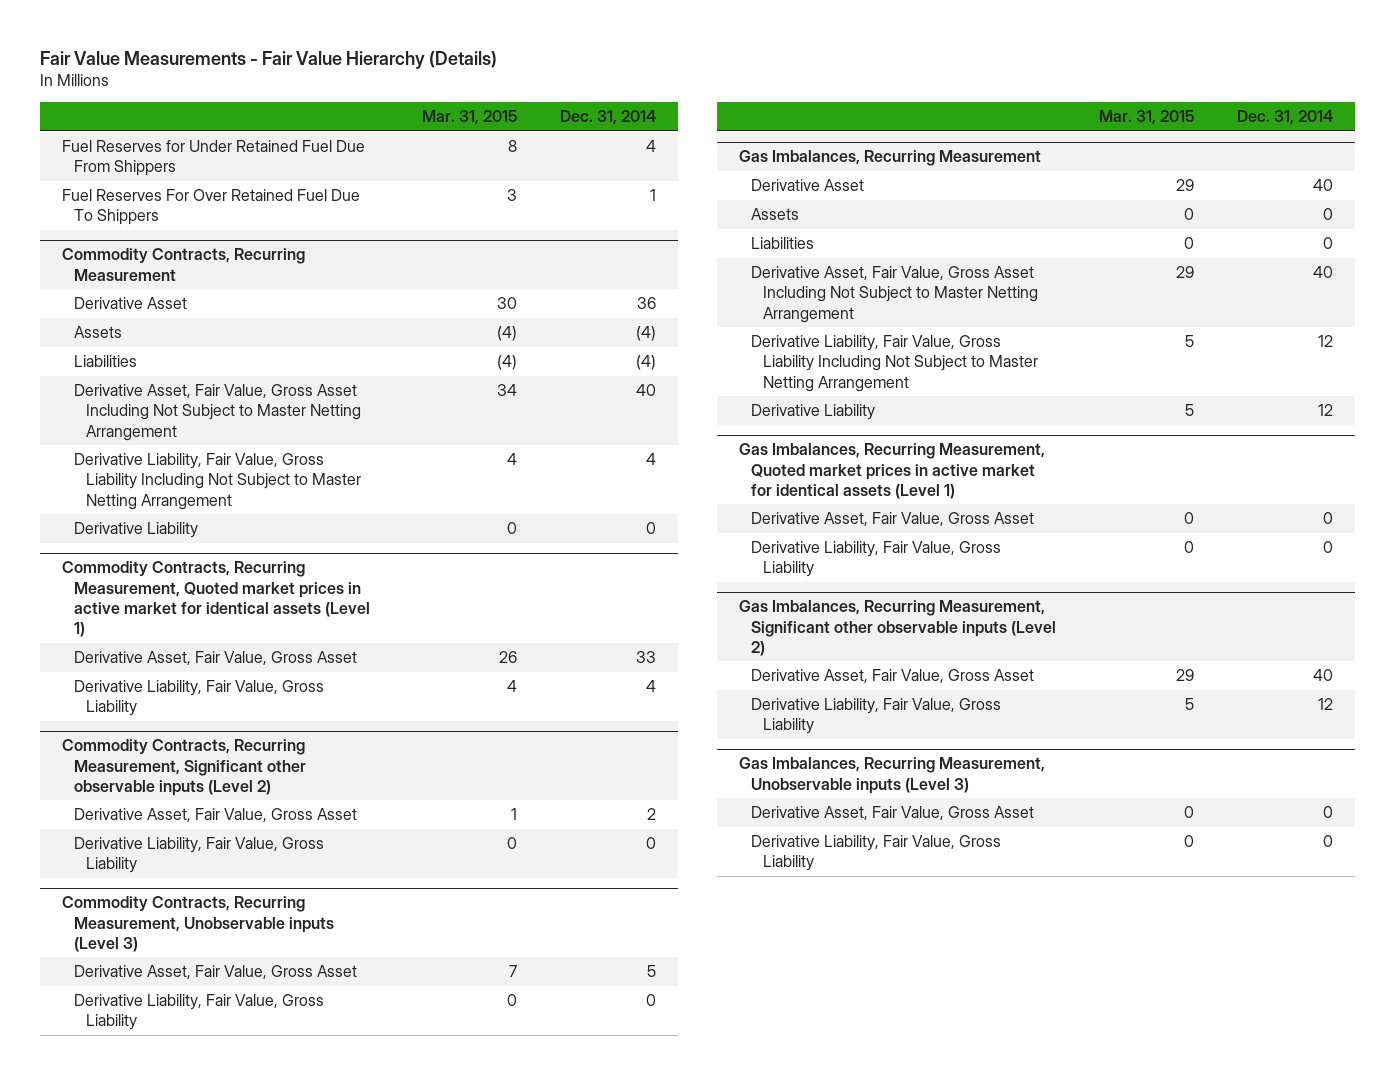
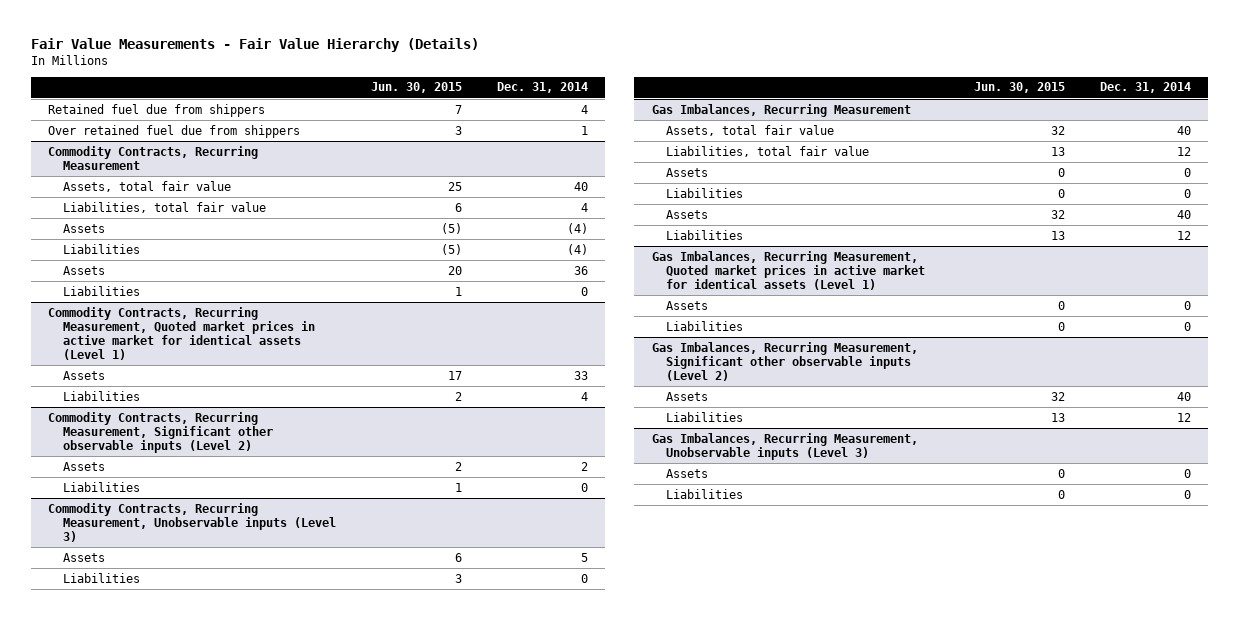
- | Mar. 31, 2015 | Dec. 31, 2014
+ | Jun. 30, 2015 | Dec. 31, 2014
- Fuel Reserves for Under Retained Fuel Due From Shippers | 8 | 4
- Fuel Reserves For Over Retained Fuel Due To Shippers | 3 | 1
+ Retained fuel due from shippers | 7 | 4
+ Over retained fuel due from shippers | 3 | 1
@ Commodity Contracts, Recurring Measurement
- Derivative Asset | 30 | 36
+ Assets, total fair value | 25 | 40
+ Liabilities, total fair value | 6 | 4
- Derivative Asset, Fair Value, Gross Asset Including Not Subject to Master Netting Arrangement | 34 | 40
- Derivative Liability, Fair Value, Gross Liability Including Not Subject to Master Netting Arrangement | 4 | 4
- Derivative Liability | 0 | 0
+ Assets | 20 | 36
+ Liabilities | 1 | 0
@ Commodity Contracts, Recurring Measurement, Quoted market prices in active market for identical assets (Level 1)
- Derivative Asset, Fair Value, Gross Asset | 26 | 33
- Derivative Liability, Fair Value, Gross Liability | 4 | 4
+ Assets | 17 | 33
+ Liabilities | 2 | 4
@ Commodity Contracts, Recurring Measurement, Significant other observable inputs (Level 2)
- Derivative Asset, Fair Value, Gross Asset | 1 | 2
- Derivative Liability, Fair Value, Gross Liability | 0 | 0
+ Assets | 2 | 2
+ Liabilities | 1 | 0
@ Commodity Contracts, Recurring Measurement, Unobservable inputs (Level 3)
- Derivative Asset, Fair Value, Gross Asset | 7 | 5
- Derivative Liability, Fair Value, Gross Liability | 0 | 0
+ Assets | 6 | 5
+ Liabilities | 3 | 0
@ Gas Imbalances, Recurring Measurement
- Derivative Asset | 29 | 40
+ Assets, total fair value | 32 | 40
+ Liabilities, total fair value | 13 | 12
- Derivative Asset, Fair Value, Gross Asset Including Not Subject to Master Netting Arrangement | 29 | 40
- Derivative Liability, Fair Value, Gross Liability Including Not Subject to Master Netting Arrangement | 5 | 12
- Derivative Liability | 5 | 12
+ Assets | 32 | 40
+ Liabilities | 13 | 12
@ Gas Imbalances, Recurring Measurement, Quoted market prices in active market for identical assets (Level 1)
- Derivative Asset, Fair Value, Gross Asset | 0 | 0
- Derivative Liability, Fair Value, Gross Liability | 0 | 0
+ Assets | 0 | 0
+ Liabilities | 0 | 0
@ Gas Imbalances, Recurring Measurement, Significant other observable inputs (Level 2)
- Derivative Asset, Fair Value, Gross Asset | 29 | 40
- Derivative Liability, Fair Value, Gross Liability | 5 | 12
+ Assets | 32 | 40
+ Liabilities | 13 | 12
@ Gas Imbalances, Recurring Measurement, Unobservable inputs (Level 3)
- Derivative Asset, Fair Value, Gross Asset | 0 | 0
- Derivative Liability, Fair Value, Gross Liability | 0 | 0
+ Assets | 0 | 0
+ Liabilities | 0 | 0

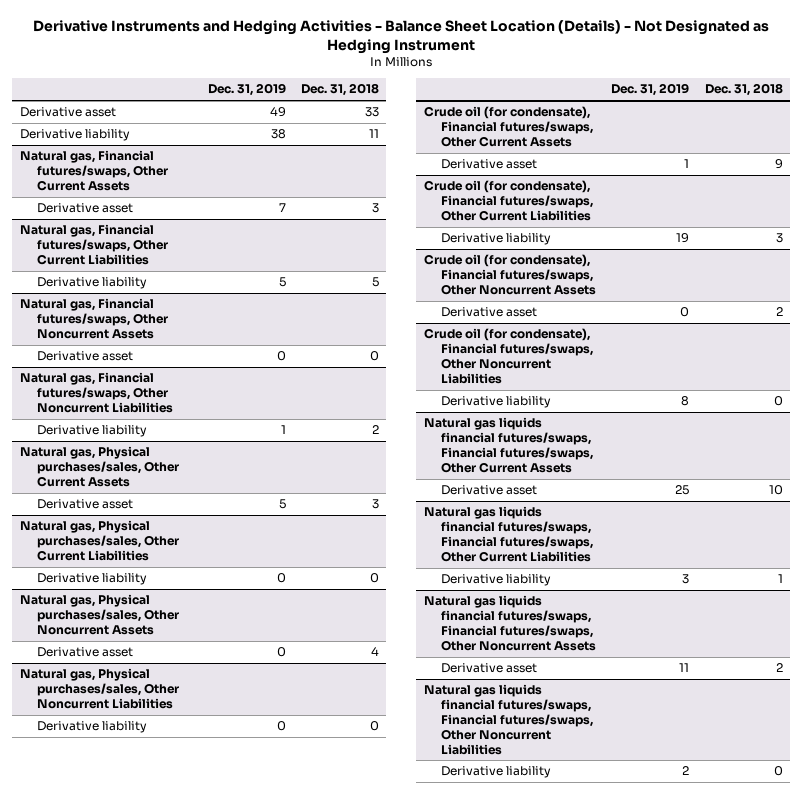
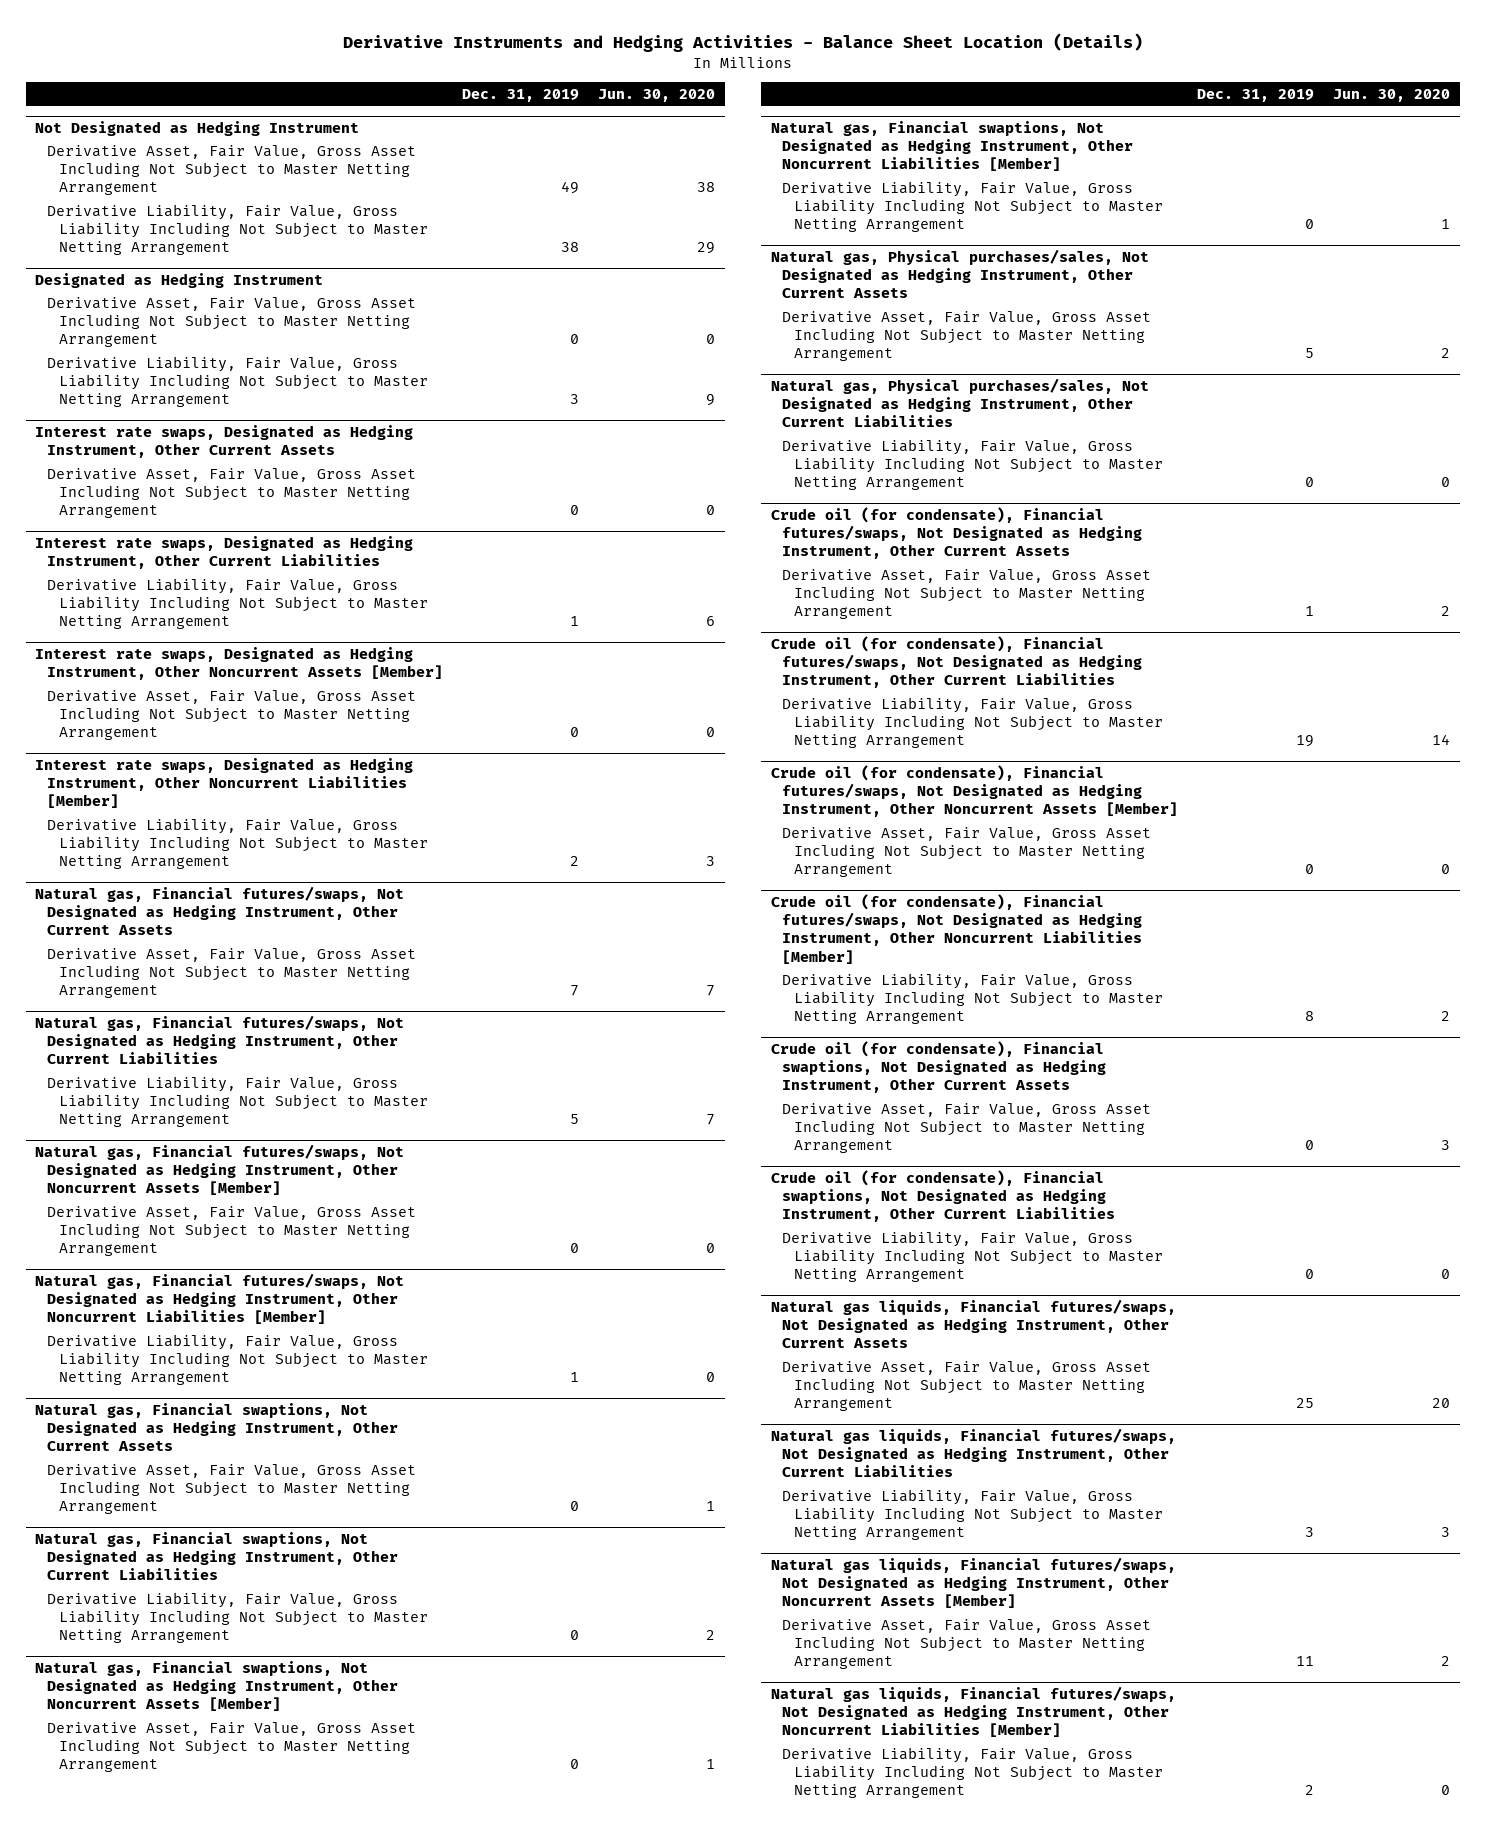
- Derivative Instruments and Hedging Activities - Balance Sheet Location (Details) - Not Designated as Hedging Instrument
+ Derivative Instruments and Hedging Activities - Balance Sheet Location (Details)
- | Dec. 31, 2019 | Dec. 31, 2018
+ | Dec. 31, 2019 | Jun. 30, 2020
- Derivative asset | 49 | 33
- Derivative liability | 38 | 11
- Natural gas, Financial futures/swaps, Other Current Assets
- Derivative asset | 7 | 3
- Natural gas, Financial futures/swaps, Other Current Liabilities
- Derivative liability | 5 | 5
- Natural gas, Financial futures/swaps, Other Noncurrent Assets
- Derivative asset | 0 | 0
- Natural gas, Financial futures/swaps, Other Noncurrent Liabilities
- Derivative liability | 1 | 2
- Natural gas, Physical purchases/sales, Other Current Assets
- Derivative asset | 5 | 3
- Natural gas, Physical purchases/sales, Other Current Liabilities
- Derivative liability | 0 | 0
- Natural gas, Physical purchases/sales, Other Noncurrent Assets
- Derivative asset | 0 | 4
- Natural gas, Physical purchases/sales, Other Noncurrent Liabilities
- Derivative liability | 0 | 0
- Crude oil (for condensate), Financial futures/swaps, Other Current Assets
- Derivative asset | 1 | 9
- Crude oil (for condensate), Financial futures/swaps, Other Current Liabilities
- Derivative liability | 19 | 3
- Crude oil (for condensate), Financial futures/swaps, Other Noncurrent Assets
- Derivative asset | 0 | 2
- Crude oil (for condensate), Financial futures/swaps, Other Noncurrent Liabilities
- Derivative liability | 8 | 0
- Natural gas liquids financial futures/swaps, Financial futures/swaps, Other Current Assets
- Derivative asset | 25 | 10
- Natural gas liquids financial futures/swaps, Financial futures/swaps, Other Current Liabilities
- Derivative liability | 3 | 1
- Natural gas liquids financial futures/swaps, Financial futures/swaps, Other Noncurrent Assets
- Derivative asset | 11 | 2
- Natural gas liquids financial futures/swaps, Financial futures/swaps, Other Noncurrent Liabilities
- Derivative liability | 2 | 0
+ Not Designated as Hedging Instrument
+ Derivative Asset, Fair Value, Gross Asset Including Not Subject to Master Netting Arrangement | 49 | 38
+ Derivative Liability, Fair Value, Gross Liability Including Not Subject to Master Netting Arrangement | 38 | 29
+ Designated as Hedging Instrument
+ Derivative Asset, Fair Value, Gross Asset Including Not Subject to Master Netting Arrangement | 0 | 0
+ Derivative Liability, Fair Value, Gross Liability Including Not Subject to Master Netting Arrangement | 3 | 9
+ Interest rate swaps, Designated as Hedging Instrument, Other Current Assets
+ Derivative Asset, Fair Value, Gross Asset Including Not Subject to Master Netting Arrangement | 0 | 0
+ Interest rate swaps, Designated as Hedging Instrument, Other Current Liabilities
+ Derivative Liability, Fair Value, Gross Liability Including Not Subject to Master Netting Arrangement | 1 | 6
+ Interest rate swaps, Designated as Hedging Instrument, Other Noncurrent Assets [Member]
+ Derivative Asset, Fair Value, Gross Asset Including Not Subject to Master Netting Arrangement | 0 | 0
+ Interest rate swaps, Designated as Hedging Instrument, Other Noncurrent Liabilities [Member]
+ Derivative Liability, Fair Value, Gross Liability Including Not Subject to Master Netting Arrangement | 2 | 3
+ Natural gas, Financial futures/swaps, Not Designated as Hedging Instrument, Other Current Assets
+ Derivative Asset, Fair Value, Gross Asset Including Not Subject to Master Netting Arrangement | 7 | 7
+ Natural gas, Financial futures/swaps, Not Designated as Hedging Instrument, Other Current Liabilities
+ Derivative Liability, Fair Value, Gross Liability Including Not Subject to Master Netting Arrangement | 5 | 7
+ Natural gas, Financial futures/swaps, Not Designated as Hedging Instrument, Other Noncurrent Assets [Member]
+ Derivative Asset, Fair Value, Gross Asset Including Not Subject to Master Netting Arrangement | 0 | 0
+ Natural gas, Financial futures/swaps, Not Designated as Hedging Instrument, Other Noncurrent Liabilities [Member]
+ Derivative Liability, Fair Value, Gross Liability Including Not Subject to Master Netting Arrangement | 1 | 0
+ Natural gas, Financial swaptions, Not Designated as Hedging Instrument, Other Current Assets
+ Derivative Asset, Fair Value, Gross Asset Including Not Subject to Master Netting Arrangement | 0 | 1
+ Natural gas, Financial swaptions, Not Designated as Hedging Instrument, Other Current Liabilities
+ Derivative Liability, Fair Value, Gross Liability Including Not Subject to Master Netting Arrangement | 0 | 2
+ Natural gas, Financial swaptions, Not Designated as Hedging Instrument, Other Noncurrent Assets [Member]
+ Derivative Asset, Fair Value, Gross Asset Including Not Subject to Master Netting Arrangement | 0 | 1
+ Natural gas, Financial swaptions, Not Designated as Hedging Instrument, Other Noncurrent Liabilities [Member]
+ Derivative Liability, Fair Value, Gross Liability Including Not Subject to Master Netting Arrangement | 0 | 1
+ Natural gas, Physical purchases/sales, Not Designated as Hedging Instrument, Other Current Assets
+ Derivative Asset, Fair Value, Gross Asset Including Not Subject to Master Netting Arrangement | 5 | 2
+ Natural gas, Physical purchases/sales, Not Designated as Hedging Instrument, Other Current Liabilities
+ Derivative Liability, Fair Value, Gross Liability Including Not Subject to Master Netting Arrangement | 0 | 0
+ Crude oil (for condensate), Financial futures/swaps, Not Designated as Hedging Instrument, Other Current Assets
+ Derivative Asset, Fair Value, Gross Asset Including Not Subject to Master Netting Arrangement | 1 | 2
+ Crude oil (for condensate), Financial futures/swaps, Not Designated as Hedging Instrument, Other Current Liabilities
+ Derivative Liability, Fair Value, Gross Liability Including Not Subject to Master Netting Arrangement | 19 | 14
+ Crude oil (for condensate), Financial futures/swaps, Not Designated as Hedging Instrument, Other Noncurrent Assets [Member]
+ Derivative Asset, Fair Value, Gross Asset Including Not Subject to Master Netting Arrangement | 0 | 0
+ Crude oil (for condensate), Financial futures/swaps, Not Designated as Hedging Instrument, Other Noncurrent Liabilities [Member]
+ Derivative Liability, Fair Value, Gross Liability Including Not Subject to Master Netting Arrangement | 8 | 2
+ Crude oil (for condensate), Financial swaptions, Not Designated as Hedging Instrument, Other Current Assets
+ Derivative Asset, Fair Value, Gross Asset Including Not Subject to Master Netting Arrangement | 0 | 3
+ Crude oil (for condensate), Financial swaptions, Not Designated as Hedging Instrument, Other Current Liabilities
+ Derivative Liability, Fair Value, Gross Liability Including Not Subject to Master Netting Arrangement | 0 | 0
+ Natural gas liquids, Financial futures/swaps, Not Designated as Hedging Instrument, Other Current Assets
+ Derivative Asset, Fair Value, Gross Asset Including Not Subject to Master Netting Arrangement | 25 | 20
+ Natural gas liquids, Financial futures/swaps, Not Designated as Hedging Instrument, Other Current Liabilities
+ Derivative Liability, Fair Value, Gross Liability Including Not Subject to Master Netting Arrangement | 3 | 3
+ Natural gas liquids, Financial futures/swaps, Not Designated as Hedging Instrument, Other Noncurrent Assets [Member]
+ Derivative Asset, Fair Value, Gross Asset Including Not Subject to Master Netting Arrangement | 11 | 2
+ Natural gas liquids, Financial futures/swaps, Not Designated as Hedging Instrument, Other Noncurrent Liabilities [Member]
+ Derivative Liability, Fair Value, Gross Liability Including Not Subject to Master Netting Arrangement | 2 | 0

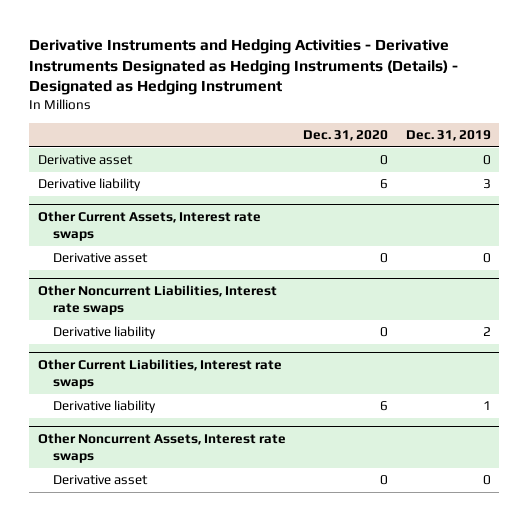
- Derivative Instruments and Hedging Activities - Balance Sheet Location (Details)
+ Derivative Instruments and Hedging Activities - Derivative Instruments Designated as Hedging Instruments (Details) - Designated as Hedging Instrument
- | Dec. 31, 2019 | Jun. 30, 2020
+ | Dec. 31, 2020 | Dec. 31, 2019
- Not Designated as Hedging Instrument
- Derivative Asset, Fair Value, Gross Asset Including Not Subject to Master Netting Arrangement | 49 | 38
- Derivative Liability, Fair Value, Gross Liability Including Not Subject to Master Netting Arrangement | 38 | 29
- Designated as Hedging Instrument
- Derivative Asset, Fair Value, Gross Asset Including Not Subject to Master Netting Arrangement | 0 | 0
- Derivative Liability, Fair Value, Gross Liability Including Not Subject to Master Netting Arrangement | 3 | 9
- Interest rate swaps, Designated as Hedging Instrument, Other Current Assets
- Derivative Asset, Fair Value, Gross Asset Including Not Subject to Master Netting Arrangement | 0 | 0
- Interest rate swaps, Designated as Hedging Instrument, Other Current Liabilities
- Derivative Liability, Fair Value, Gross Liability Including Not Subject to Master Netting Arrangement | 1 | 6
- Interest rate swaps, Designated as Hedging Instrument, Other Noncurrent Assets [Member]
- Derivative Asset, Fair Value, Gross Asset Including Not Subject to Master Netting Arrangement | 0 | 0
- Interest rate swaps, Designated as Hedging Instrument, Other Noncurrent Liabilities [Member]
- Derivative Liability, Fair Value, Gross Liability Including Not Subject to Master Netting Arrangement | 2 | 3
- Natural gas, Financial futures/swaps, Not Designated as Hedging Instrument, Other Current Assets
- Derivative Asset, Fair Value, Gross Asset Including Not Subject to Master Netting Arrangement | 7 | 7
- Natural gas, Financial futures/swaps, Not Designated as Hedging Instrument, Other Current Liabilities
- Derivative Liability, Fair Value, Gross Liability Including Not Subject to Master Netting Arrangement | 5 | 7
- Natural gas, Financial futures/swaps, Not Designated as Hedging Instrument, Other Noncurrent Assets [Member]
- Derivative Asset, Fair Value, Gross Asset Including Not Subject to Master Netting Arrangement | 0 | 0
- Natural gas, Financial futures/swaps, Not Designated as Hedging Instrument, Other Noncurrent Liabilities [Member]
- Derivative Liability, Fair Value, Gross Liability Including Not Subject to Master Netting Arrangement | 1 | 0
- Natural gas, Financial swaptions, Not Designated as Hedging Instrument, Other Current Assets
- Derivative Asset, Fair Value, Gross Asset Including Not Subject to Master Netting Arrangement | 0 | 1
- Natural gas, Financial swaptions, Not Designated as Hedging Instrument, Other Current Liabilities
- Derivative Liability, Fair Value, Gross Liability Including Not Subject to Master Netting Arrangement | 0 | 2
- Natural gas, Financial swaptions, Not Designated as Hedging Instrument, Other Noncurrent Assets [Member]
- Derivative Asset, Fair Value, Gross Asset Including Not Subject to Master Netting Arrangement | 0 | 1
- Natural gas, Financial swaptions, Not Designated as Hedging Instrument, Other Noncurrent Liabilities [Member]
- Derivative Liability, Fair Value, Gross Liability Including Not Subject to Master Netting Arrangement | 0 | 1
- Natural gas, Physical purchases/sales, Not Designated as Hedging Instrument, Other Current Assets
- Derivative Asset, Fair Value, Gross Asset Including Not Subject to Master Netting Arrangement | 5 | 2
- Natural gas, Physical purchases/sales, Not Designated as Hedging Instrument, Other Current Liabilities
- Derivative Liability, Fair Value, Gross Liability Including Not Subject to Master Netting Arrangement | 0 | 0
- Crude oil (for condensate), Financial futures/swaps, Not Designated as Hedging Instrument, Other Current Assets
- Derivative Asset, Fair Value, Gross Asset Including Not Subject to Master Netting Arrangement | 1 | 2
- Crude oil (for condensate), Financial futures/swaps, Not Designated as Hedging Instrument, Other Current Liabilities
- Derivative Liability, Fair Value, Gross Liability Including Not Subject to Master Netting Arrangement | 19 | 14
- Crude oil (for condensate), Financial futures/swaps, Not Designated as Hedging Instrument, Other Noncurrent Assets [Member]
- Derivative Asset, Fair Value, Gross Asset Including Not Subject to Master Netting Arrangement | 0 | 0
- Crude oil (for condensate), Financial futures/swaps, Not Designated as Hedging Instrument, Other Noncurrent Liabilities [Member]
- Derivative Liability, Fair Value, Gross Liability Including Not Subject to Master Netting Arrangement | 8 | 2
- Crude oil (for condensate), Financial swaptions, Not Designated as Hedging Instrument, Other Current Assets
- Derivative Asset, Fair Value, Gross Asset Including Not Subject to Master Netting Arrangement | 0 | 3
- Crude oil (for condensate), Financial swaptions, Not Designated as Hedging Instrument, Other Current Liabilities
- Derivative Liability, Fair Value, Gross Liability Including Not Subject to Master Netting Arrangement | 0 | 0
- Natural gas liquids, Financial futures/swaps, Not Designated as Hedging Instrument, Other Current Assets
- Derivative Asset, Fair Value, Gross Asset Including Not Subject to Master Netting Arrangement | 25 | 20
- Natural gas liquids, Financial futures/swaps, Not Designated as Hedging Instrument, Other Current Liabilities
- Derivative Liability, Fair Value, Gross Liability Including Not Subject to Master Netting Arrangement | 3 | 3
- Natural gas liquids, Financial futures/swaps, Not Designated as Hedging Instrument, Other Noncurrent Assets [Member]
- Derivative Asset, Fair Value, Gross Asset Including Not Subject to Master Netting Arrangement | 11 | 2
- Natural gas liquids, Financial futures/swaps, Not Designated as Hedging Instrument, Other Noncurrent Liabilities [Member]
- Derivative Liability, Fair Value, Gross Liability Including Not Subject to Master Netting Arrangement | 2 | 0
+ Derivative asset | 0 | 0
+ Derivative liability | 6 | 3
+ Other Current Assets, Interest rate swaps
+ Derivative asset | 0 | 0
+ Other Noncurrent Liabilities, Interest rate swaps
+ Derivative liability | 0 | 2
+ Other Current Liabilities, Interest rate swaps
+ Derivative liability | 6 | 1
+ Other Noncurrent Assets, Interest rate swaps
+ Derivative asset | 0 | 0

